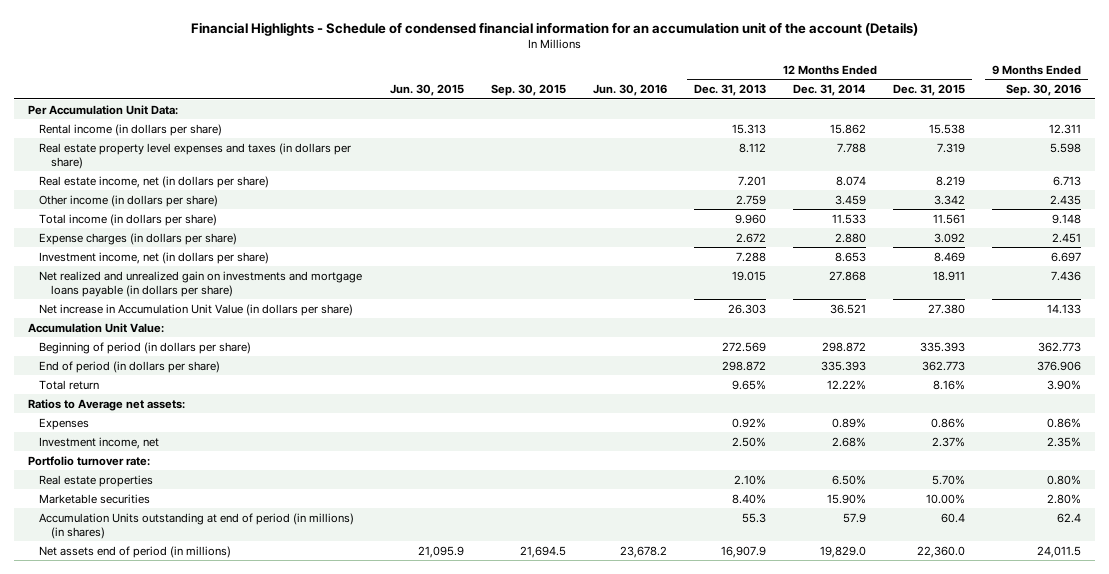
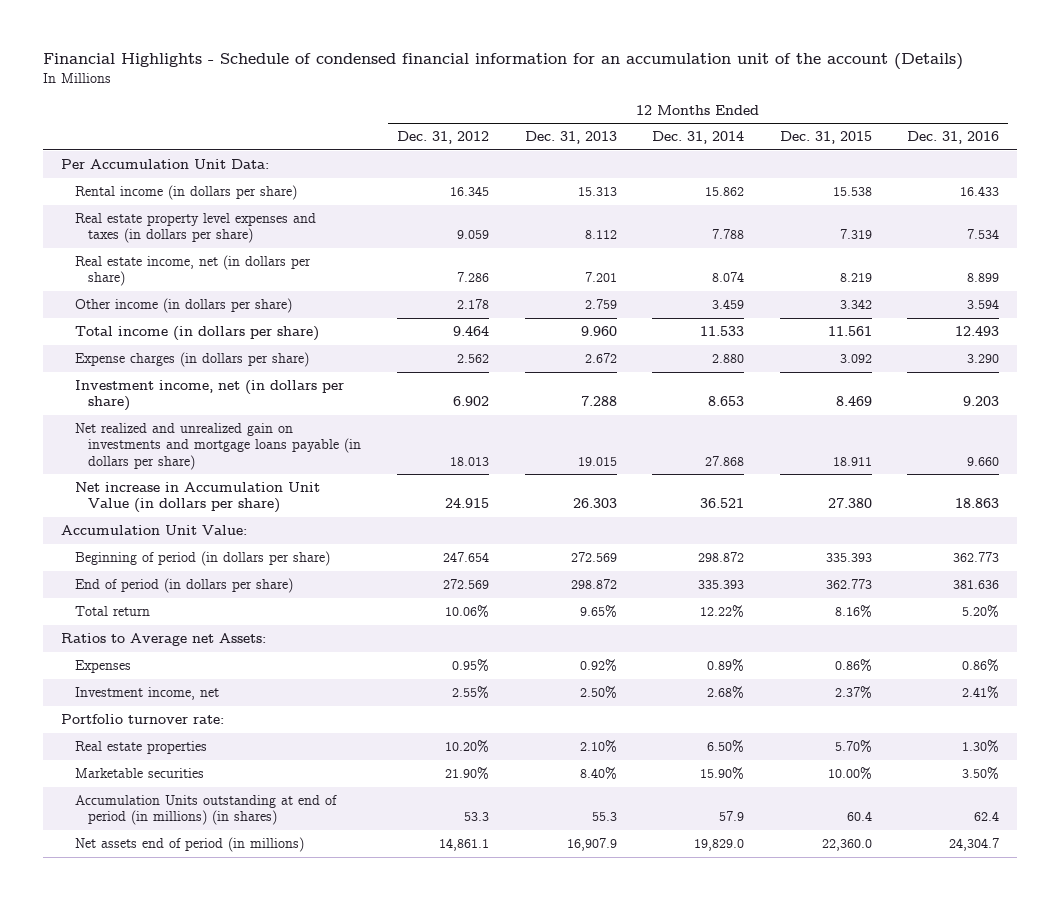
- | Jun. 30, 2015 | Sep. 30, 2015 | Jun. 30, 2016 | 12 Months Ended Dec. 31, 2013 | 12 Months Ended Dec. 31, 2014 | 12 Months Ended Dec. 31, 2015 | 9 Months Ended Sep. 30, 2016
+ | 12 Months Ended Dec. 31, 2012 | 12 Months Ended Dec. 31, 2013 | 12 Months Ended Dec. 31, 2014 | 12 Months Ended Dec. 31, 2015 | 12 Months Ended Dec. 31, 2016
- Ratios to Average net assets:
+ Ratios to Average net Assets:

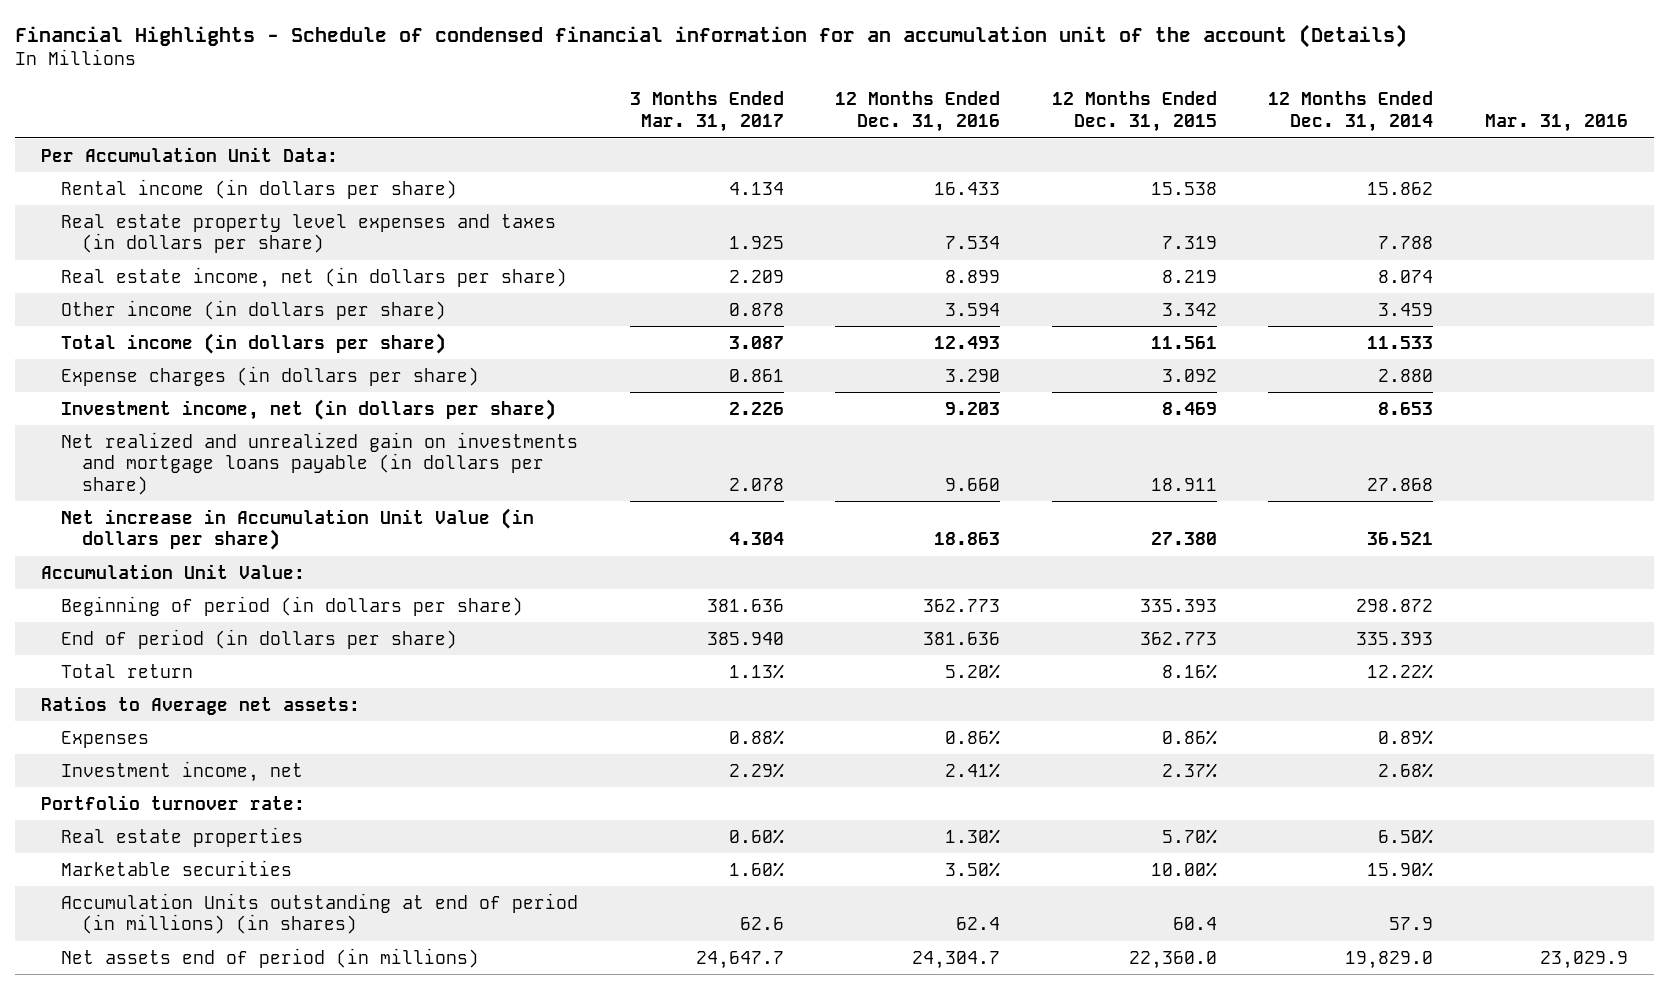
- | 12 Months Ended Dec. 31, 2012 | 12 Months Ended Dec. 31, 2013 | 12 Months Ended Dec. 31, 2014 | 12 Months Ended Dec. 31, 2015 | 12 Months Ended Dec. 31, 2016
+ | 3 Months Ended Mar. 31, 2017 | 12 Months Ended Dec. 31, 2016 | 12 Months Ended Dec. 31, 2015 | 12 Months Ended Dec. 31, 2014 | Mar. 31, 2016
- Ratios to Average net Assets:
+ Ratios to Average net assets:

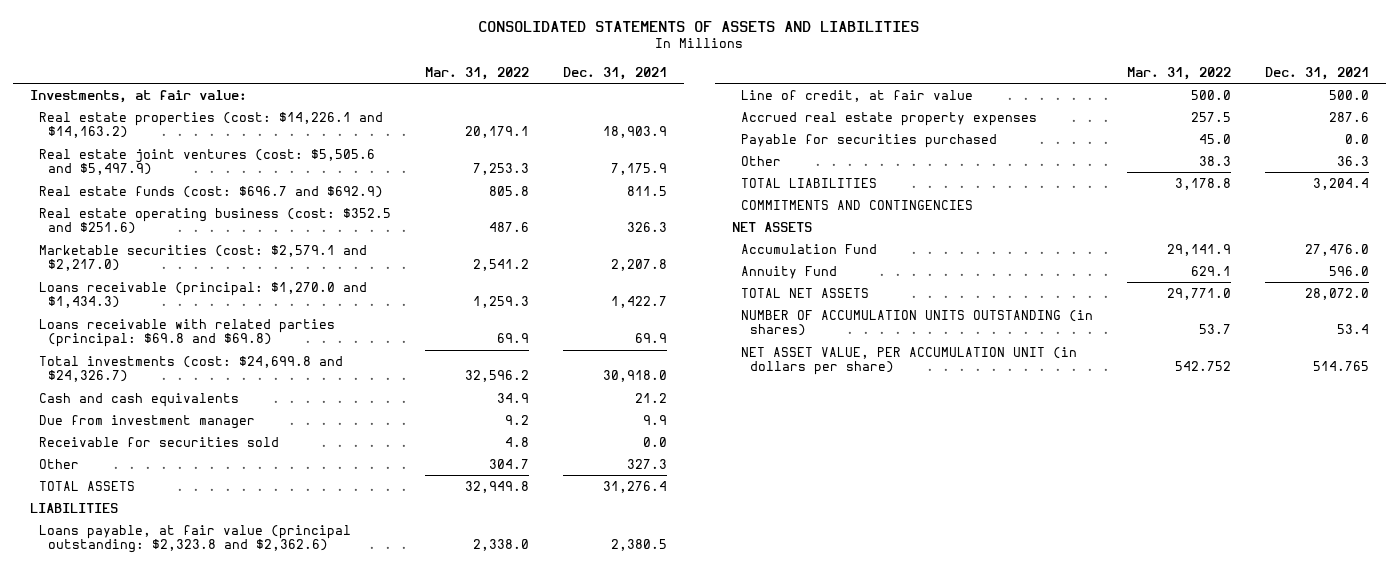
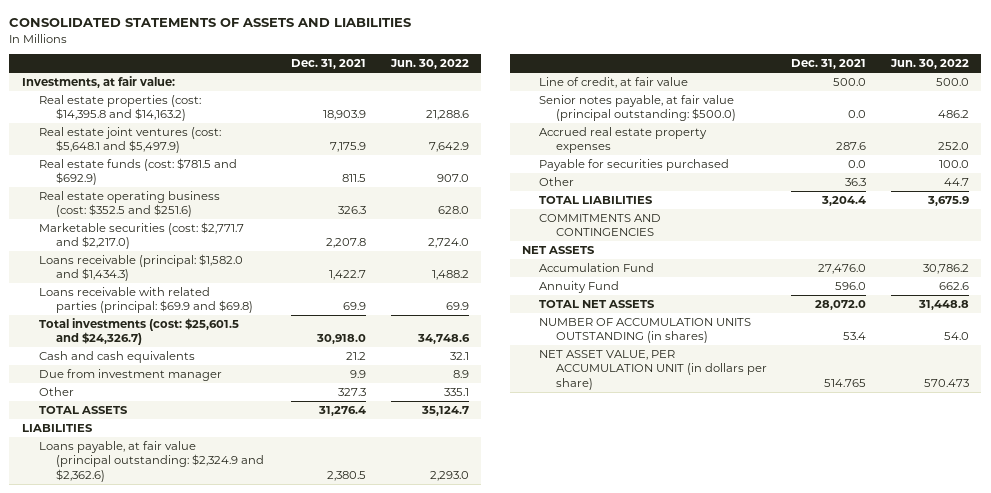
- | Mar. 31, 2022 | Dec. 31, 2021
+ | Dec. 31, 2021 | Jun. 30, 2022
- Real estate properties (cost: $14,226.1 and $14,163.2) | 20,179.1 | 18,903.9
- Real estate joint ventures (cost: $5,505.6 and $5,497.9) | 7,253.3 | 7,175.9
- Real estate funds (cost: $696.7 and $692.9) | 805.8 | 811.5
+ Real estate properties (cost: $14,395.8 and $14,163.2) | 18,903.9 | 21,288.6
+ Real estate joint ventures (cost: $5,648.1 and $5,497.9) | 7,175.9 | 7,642.9
+ Real estate funds (cost: $781.5 and $692.9) | 811.5 | 907.0
- Marketable securities (cost: $2,579.1 and $2,217.0) | 2,541.2 | 2,207.8
- Loans receivable (principal: $1,270.0 and $1,434.3) | 1,259.3 | 1,422.7
- Loans receivable with related parties (principal: $69.8 and $69.8) | 69.9 | 69.9
- Total investments (cost: $24,699.8 and $24,326.7) | 32,596.2 | 30,918.0
+ Marketable securities (cost: $2,771.7 and $2,217.0) | 2,207.8 | 2,724.0
+ Loans receivable (principal: $1,582.0 and $1,434.3) | 1,422.7 | 1,488.2
+ Loans receivable with related parties (principal: $69.9 and $69.8) | 69.9 | 69.9
+ Total investments (cost: $25,601.5 and $24,326.7) | 30,918.0 | 34,748.6
- Receivable for securities sold | 4.8 | 0.0
- Loans payable, at fair value (principal outstanding: $2,323.8 and $2,362.6) | 2,338.0 | 2,380.5
+ Loans payable, at fair value (principal outstanding: $2,324.9 and $2,362.6) | 2,380.5 | 2,293.0
+ Senior notes payable, at fair value (principal outstanding: $500.0) | 0.0 | 486.2

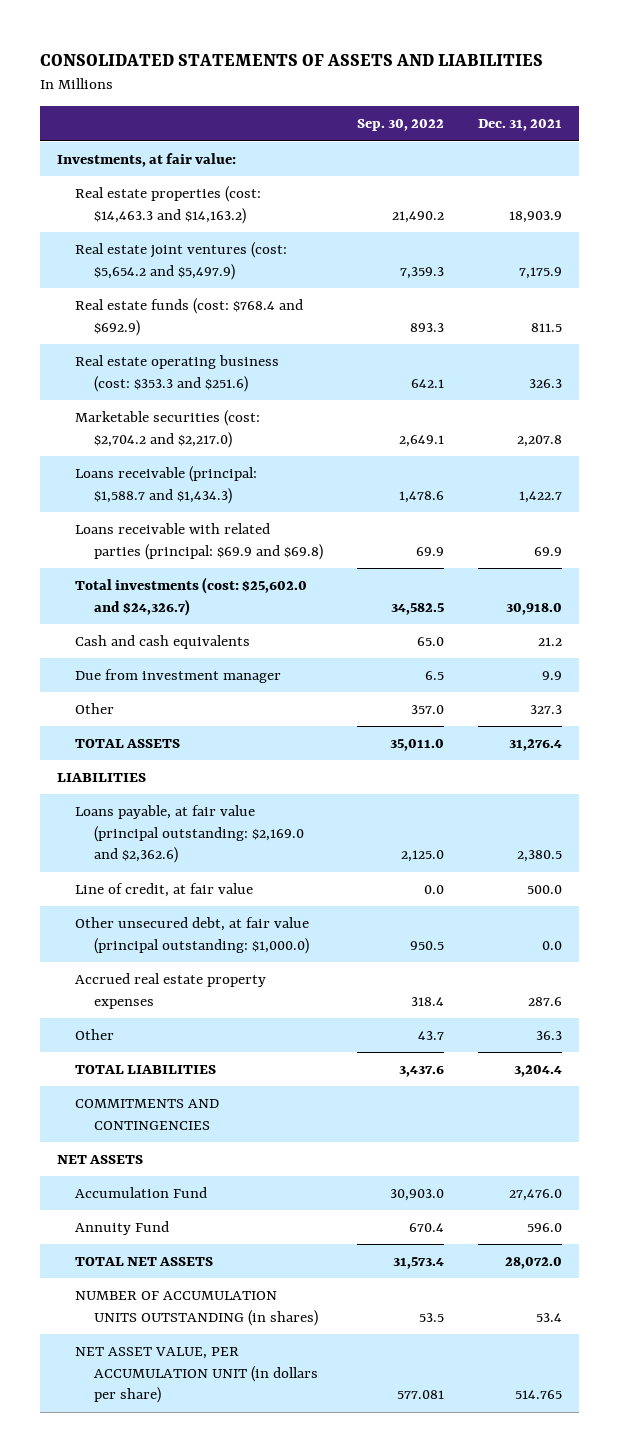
- | Dec. 31, 2021 | Jun. 30, 2022
+ | Sep. 30, 2022 | Dec. 31, 2021
- Real estate properties (cost: $14,395.8 and $14,163.2) | 18,903.9 | 21,288.6
- Real estate joint ventures (cost: $5,648.1 and $5,497.9) | 7,175.9 | 7,642.9
- Real estate funds (cost: $781.5 and $692.9) | 811.5 | 907.0
- Real estate operating business (cost: $352.5 and $251.6) | 326.3 | 628.0
- Marketable securities (cost: $2,771.7 and $2,217.0) | 2,207.8 | 2,724.0
- Loans receivable (principal: $1,582.0 and $1,434.3) | 1,422.7 | 1,488.2
+ Real estate properties (cost: $14,463.3 and $14,163.2) | 21,490.2 | 18,903.9
+ Real estate joint ventures (cost: $5,654.2 and $5,497.9) | 7,359.3 | 7,175.9
+ Real estate funds (cost: $768.4 and $692.9) | 893.3 | 811.5
+ Real estate operating business (cost: $353.3 and $251.6) | 642.1 | 326.3
+ Marketable securities (cost: $2,704.2 and $2,217.0) | 2,649.1 | 2,207.8
+ Loans receivable (principal: $1,588.7 and $1,434.3) | 1,478.6 | 1,422.7
- Total investments (cost: $25,601.5 and $24,326.7) | 30,918.0 | 34,748.6
+ Total investments (cost: $25,602.0 and $24,326.7) | 34,582.5 | 30,918.0
- Loans payable, at fair value (principal outstanding: $2,324.9 and $2,362.6) | 2,380.5 | 2,293.0
+ Loans payable, at fair value (principal outstanding: $2,169.0 and $2,362.6) | 2,125.0 | 2,380.5
- Senior notes payable, at fair value (principal outstanding: $500.0) | 0.0 | 486.2
+ Other unsecured debt, at fair value (principal outstanding: $1,000.0) | 950.5 | 0.0
- Payable for securities purchased | 0.0 | 100.0

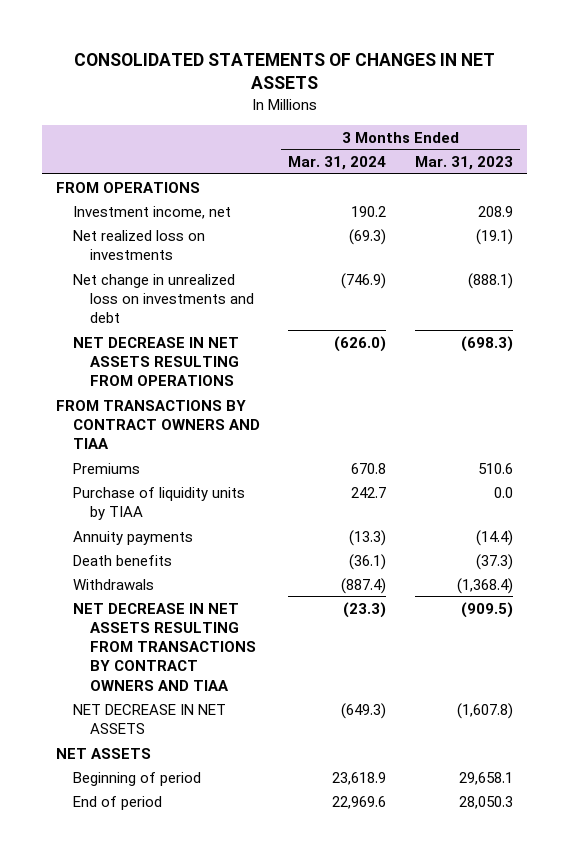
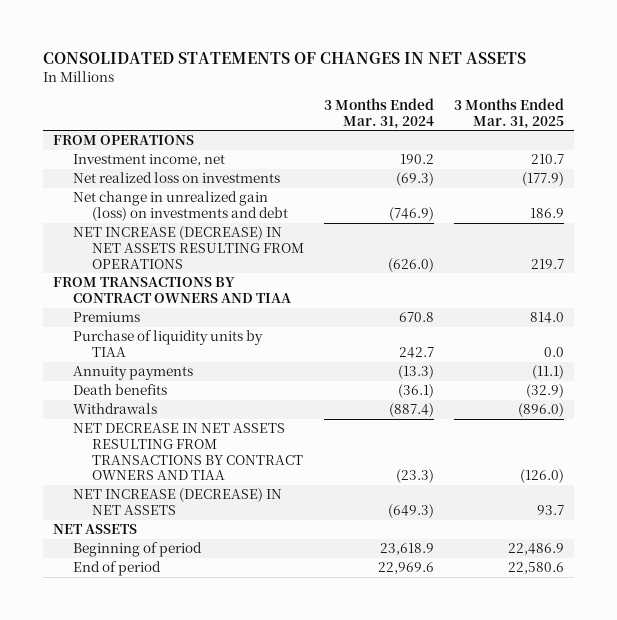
- | 3 Months Ended Mar. 31, 2024 | 3 Months Ended Mar. 31, 2023
+ | 3 Months Ended Mar. 31, 2024 | 3 Months Ended Mar. 31, 2025
- Net change in unrealized loss on investments and debt | (746.9) | (888.1)
- NET DECREASE IN NET ASSETS RESULTING FROM OPERATIONS | (626.0) | (698.3)
+ Net change in unrealized gain (loss) on investments and debt | (746.9) | 186.9
+ NET INCREASE (DECREASE) IN NET ASSETS RESULTING FROM OPERATIONS | (626.0) | 219.7
- NET DECREASE IN NET ASSETS | (649.3) | (1,607.8)
+ NET INCREASE (DECREASE) IN NET ASSETS | (649.3) | 93.7

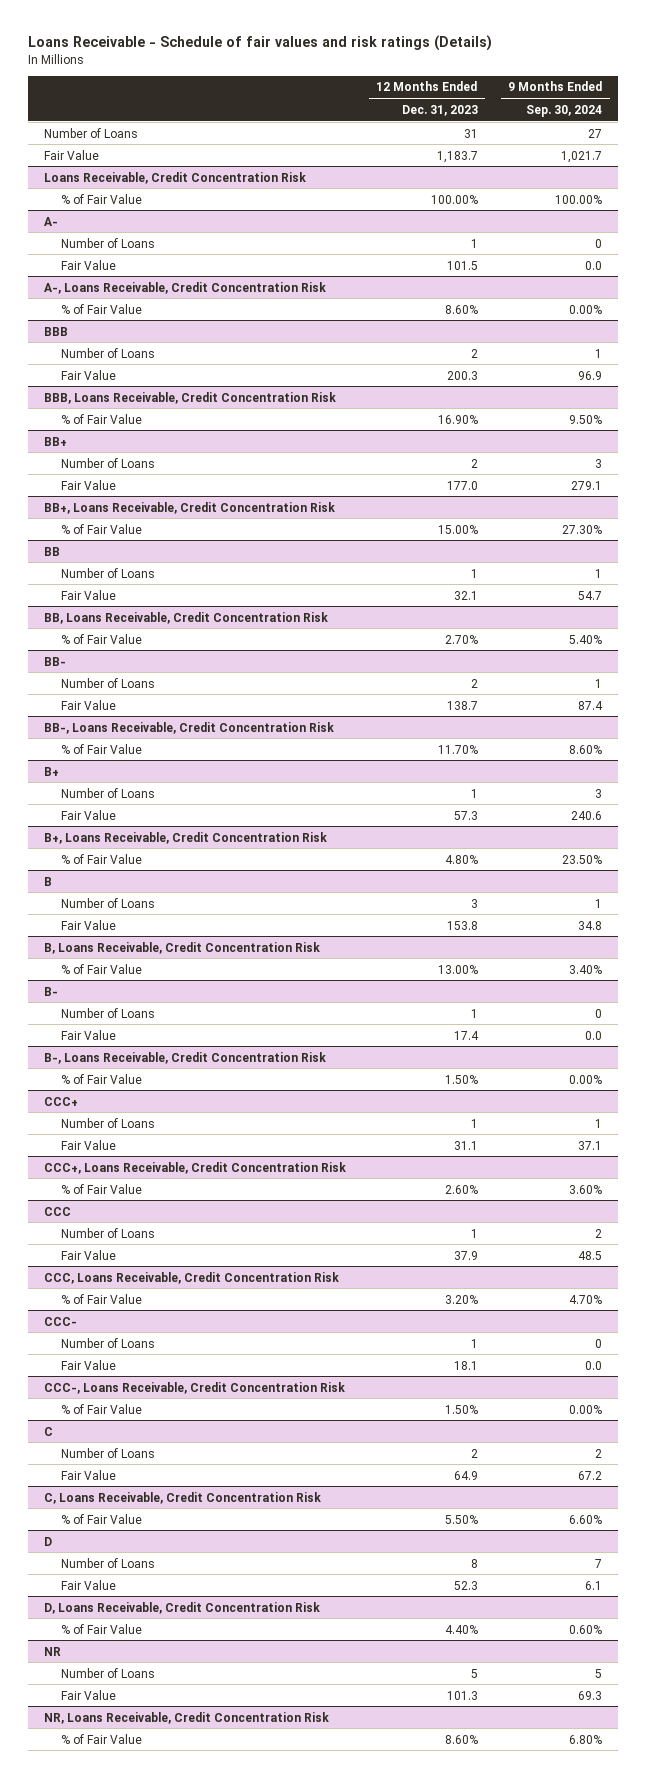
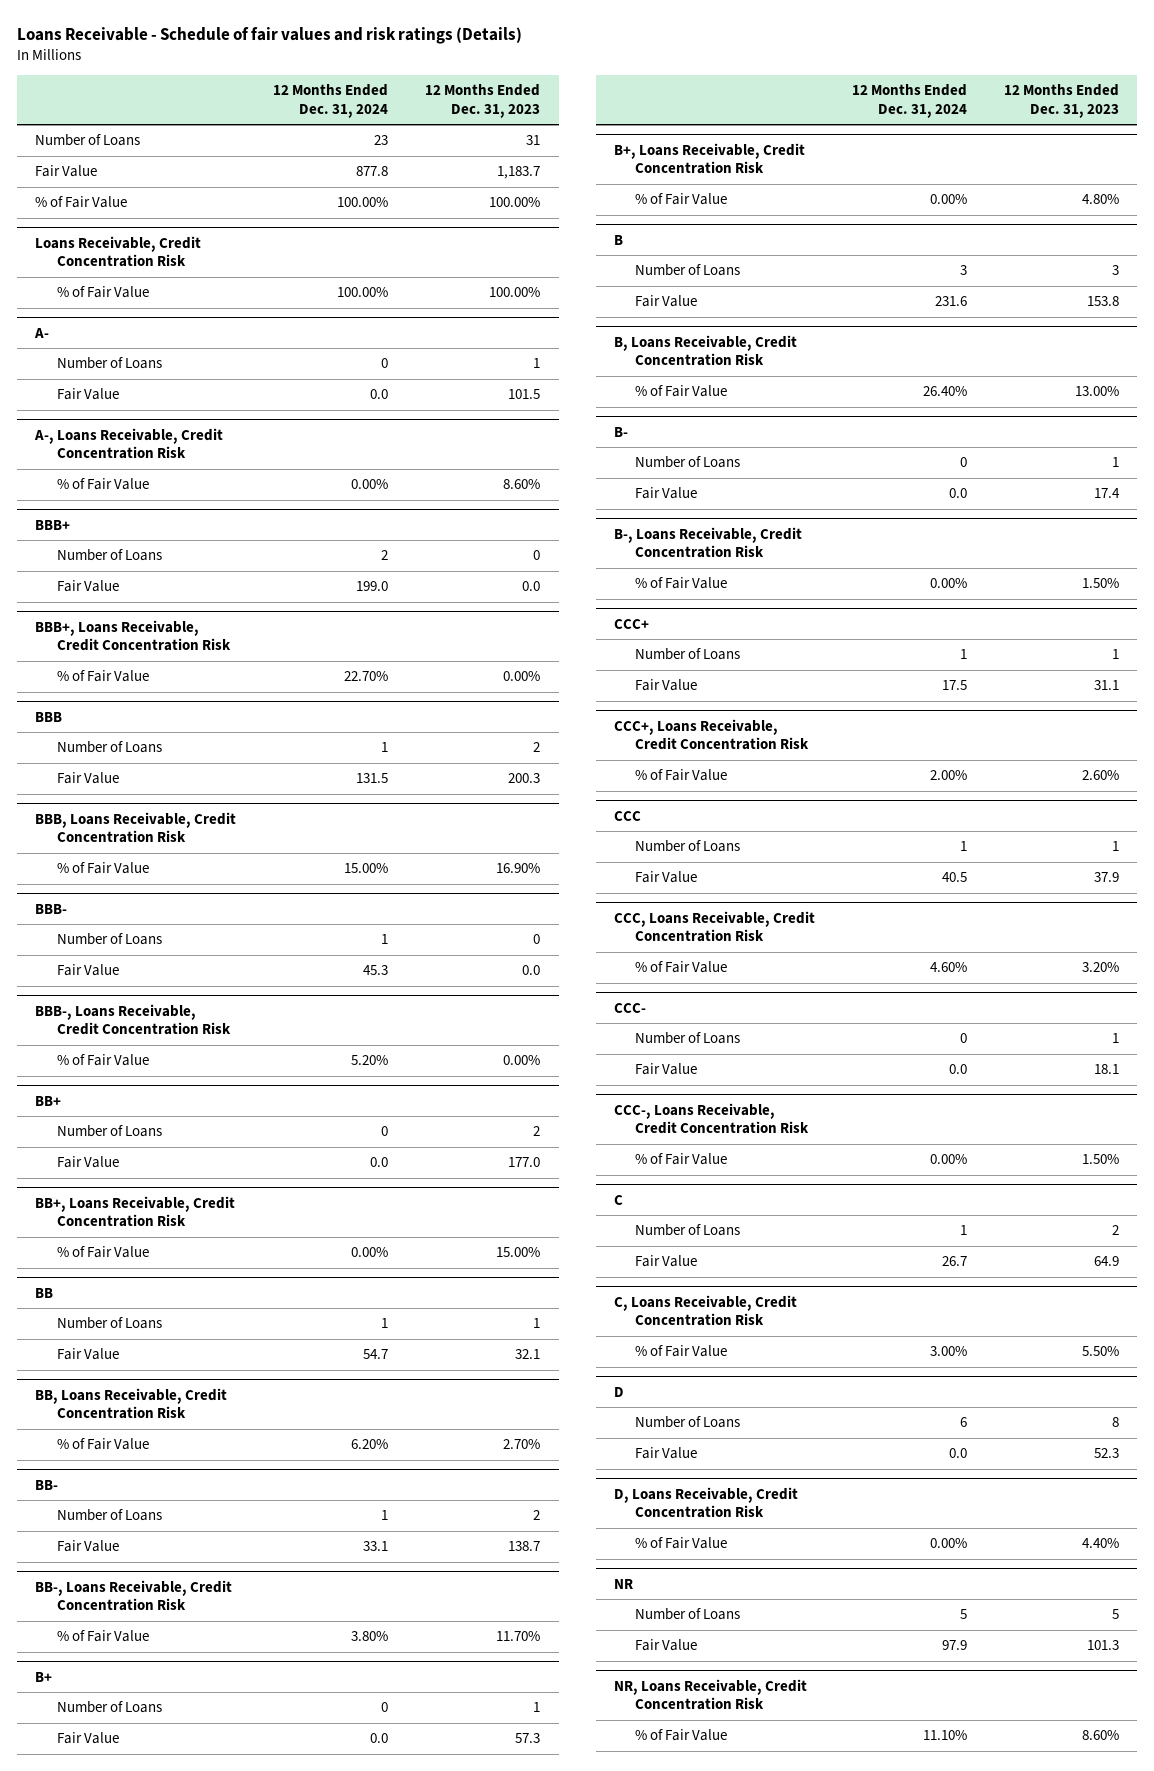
- | 12 Months Ended Dec. 31, 2023 | 9 Months Ended Sep. 30, 2024
+ | 12 Months Ended Dec. 31, 2024 | 12 Months Ended Dec. 31, 2023
+ % of Fair Value | 100.00% | 100.00%
+ BBB+
+ Number of Loans | 2 | 0
+ Fair Value | 199.0 | 0.0
+ BBB+, Loans Receivable, Credit Concentration Risk
+ % of Fair Value | 22.70% | 0.00%
+ BBB-
+ Number of Loans | 1 | 0
+ Fair Value | 45.3 | 0.0
+ BBB-, Loans Receivable, Credit Concentration Risk
+ % of Fair Value | 5.20% | 0.00%

